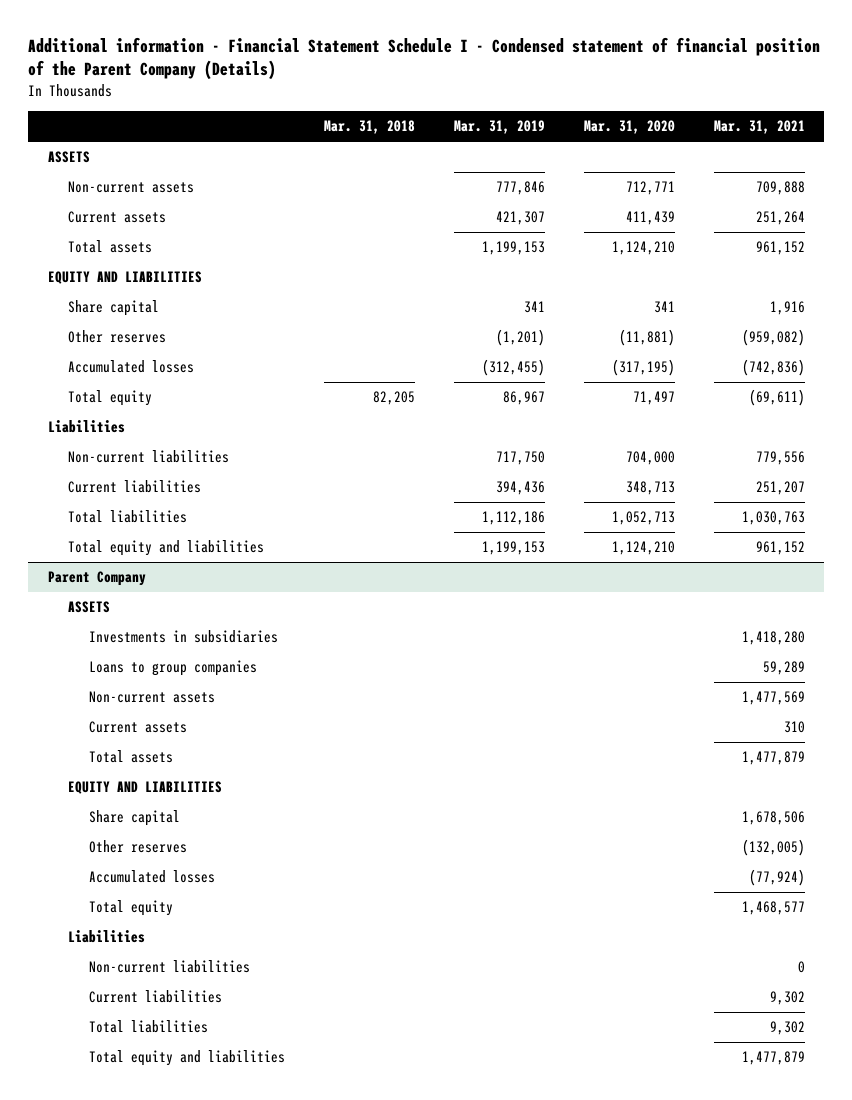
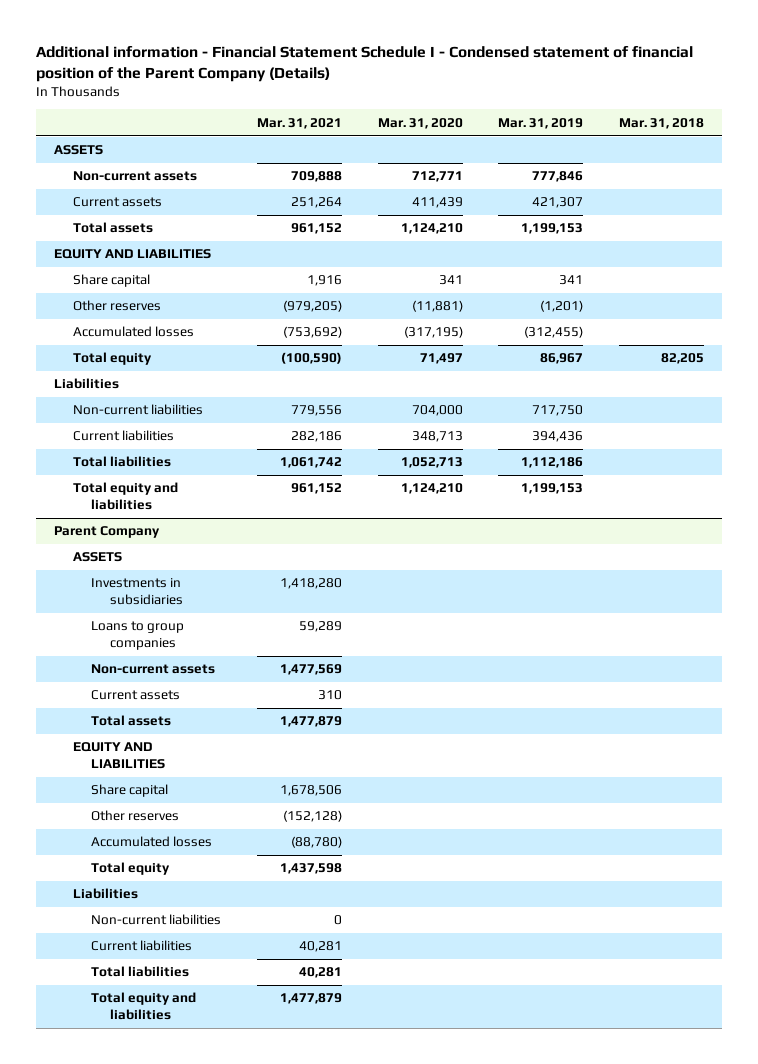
- | Mar. 31, 2018 | Mar. 31, 2019 | Mar. 31, 2020 | Mar. 31, 2021
+ | Mar. 31, 2021 | Mar. 31, 2020 | Mar. 31, 2019 | Mar. 31, 2018
- Other reserves | | (1,201) | (11,881) | (959,082)
- Accumulated losses | | (312,455) | (317,195) | (742,836)
- Total equity | 82,205 | 86,967 | 71,497 | (69,611)
+ Other reserves | (979,205) | (11,881) | (1,201) |
+ Accumulated losses | (753,692) | (317,195) | (312,455) |
+ Total equity | (100,590) | 71,497 | 86,967 | 82,205
- Current liabilities | | 394,436 | 348,713 | 251,207
- Total liabilities | | 1,112,186 | 1,052,713 | 1,030,763
+ Current liabilities | 282,186 | 348,713 | 394,436 |
+ Total liabilities | 1,061,742 | 1,052,713 | 1,112,186 |
@ Parent Company
- Other reserves | | | | (132,005)
- Accumulated losses | | | | (77,924)
- Total equity | | | | 1,468,577
+ Other reserves | (152,128) | | |
+ Accumulated losses | (88,780) | | |
+ Total equity | 1,437,598 | | |
- Current liabilities | | | | 9,302
- Total liabilities | | | | 9,302
+ Current liabilities | 40,281 | | |
+ Total liabilities | 40,281 | | |

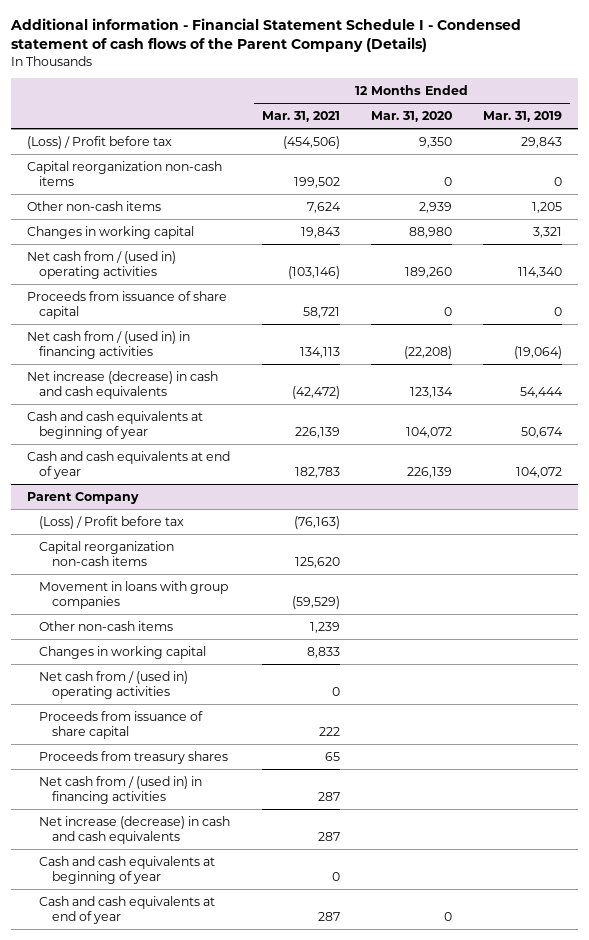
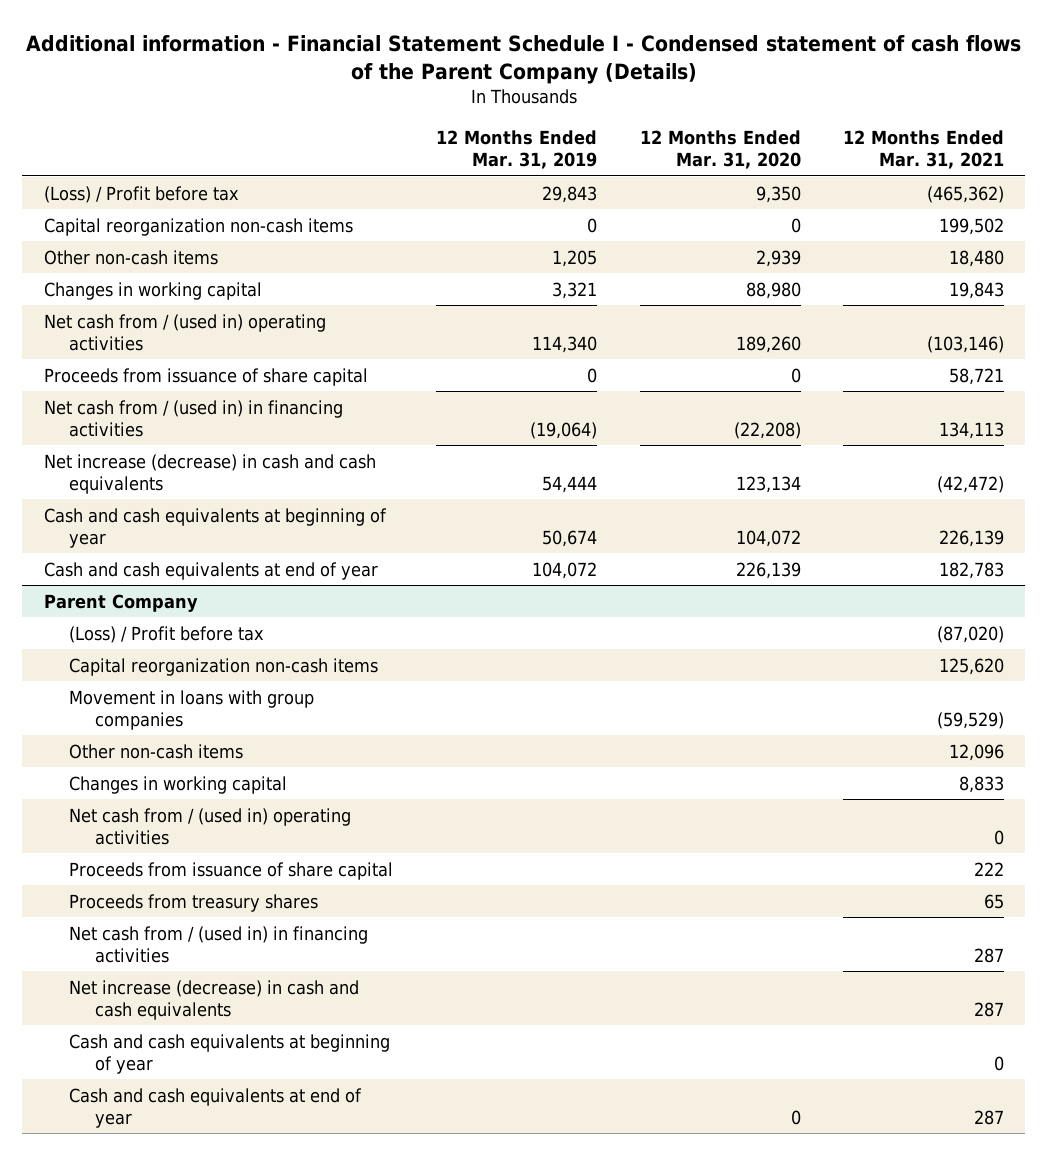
- | 12 Months Ended Mar. 31, 2021 | 12 Months Ended Mar. 31, 2020 | 12 Months Ended Mar. 31, 2019
+ | 12 Months Ended Mar. 31, 2019 | 12 Months Ended Mar. 31, 2020 | 12 Months Ended Mar. 31, 2021
- (Loss) / Profit before tax | (454,506) | 9,350 | 29,843
+ (Loss) / Profit before tax | 29,843 | 9,350 | (465,362)
- Other non-cash items | 7,624 | 2,939 | 1,205
+ Other non-cash items | 1,205 | 2,939 | 18,480
@ Parent Company
- (Loss) / Profit before tax | (76,163) | |
+ (Loss) / Profit before tax | | | (87,020)
- Other non-cash items | 1,239 | |
+ Other non-cash items | | | 12,096

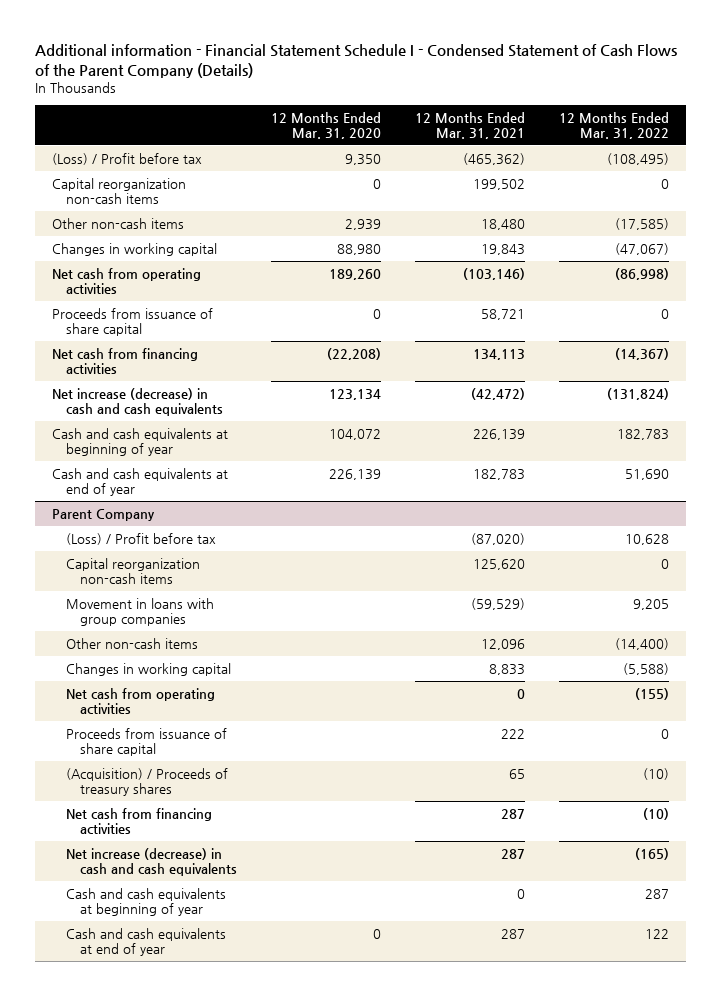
- Additional information - Financial Statement Schedule I - Condensed statement of cash flows of the Parent Company (Details)
+ Additional information - Financial Statement Schedule I - Condensed Statement of Cash Flows of the Parent Company (Details)
- | 12 Months Ended Mar. 31, 2019 | 12 Months Ended Mar. 31, 2020 | 12 Months Ended Mar. 31, 2021
+ | 12 Months Ended Mar. 31, 2020 | 12 Months Ended Mar. 31, 2021 | 12 Months Ended Mar. 31, 2022
- Net cash from / (used in) operating activities | 114,340 | 189,260 | (103,146)
+ Net cash from operating activities | 189,260 | (103,146) | (86,998)
- Net cash from / (used in) in financing activities | (19,064) | (22,208) | 134,113
+ Net cash from financing activities | (22,208) | 134,113 | (14,367)
@ Parent Company
- Net cash from / (used in) operating activities | | | 0
+ Net cash from operating activities | | 0 | (155)
- Proceeds from treasury shares | | | 65
- Net cash from / (used in) in financing activities | | | 287
+ (Acquisition) / Proceeds of treasury shares | | 65 | (10)
+ Net cash from financing activities | | 287 | (10)

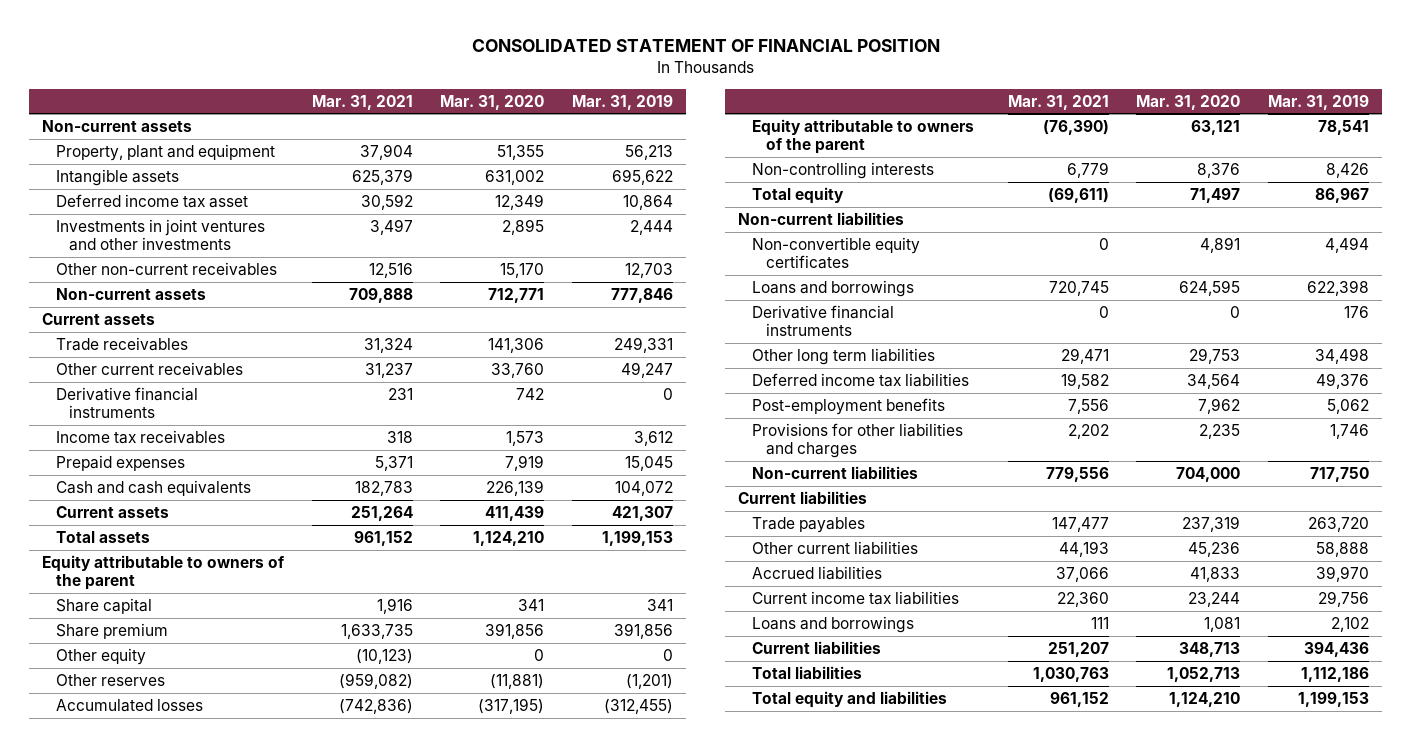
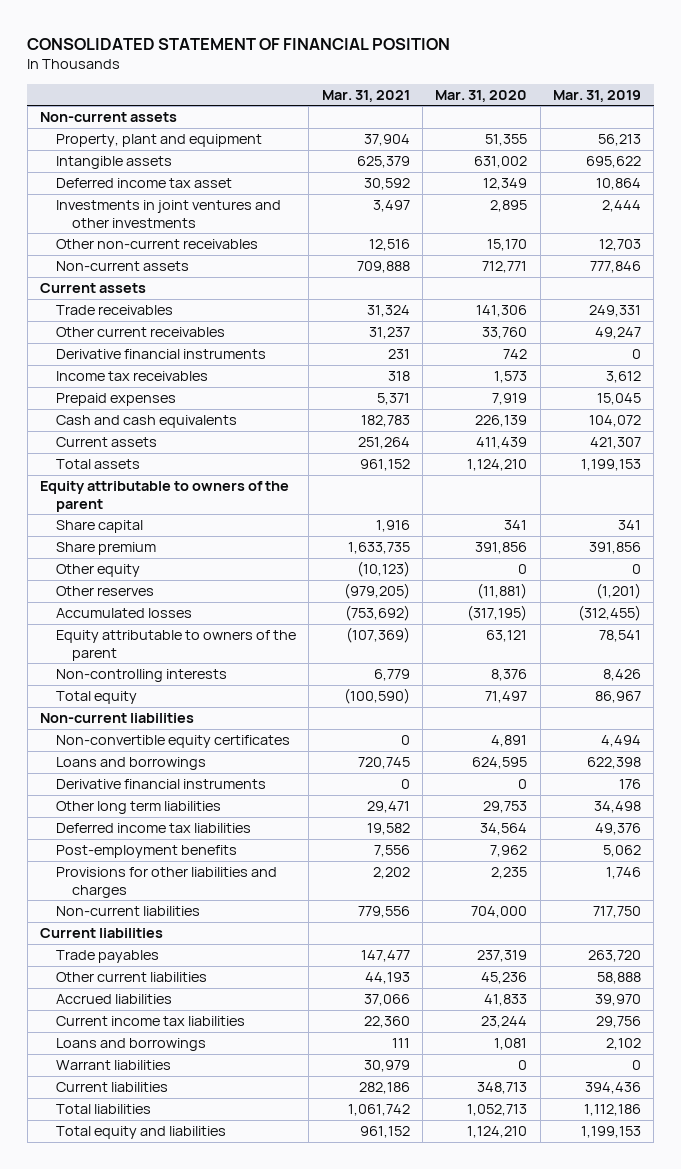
- Other reserves | (959,082) | (11,881) | (1,201)
- Accumulated losses | (742,836) | (317,195) | (312,455)
- Equity attributable to owners of the parent | (76,390) | 63,121 | 78,541
+ Other reserves | (979,205) | (11,881) | (1,201)
+ Accumulated losses | (753,692) | (317,195) | (312,455)
+ Equity attributable to owners of the parent | (107,369) | 63,121 | 78,541
- Total equity | (69,611) | 71,497 | 86,967
+ Total equity | (100,590) | 71,497 | 86,967
- Current liabilities | 251,207 | 348,713 | 394,436
- Total liabilities | 1,030,763 | 1,052,713 | 1,112,186
+ Warrant liabilities | 30,979 | 0 | 0
+ Current liabilities | 282,186 | 348,713 | 394,436
+ Total liabilities | 1,061,742 | 1,052,713 | 1,112,186

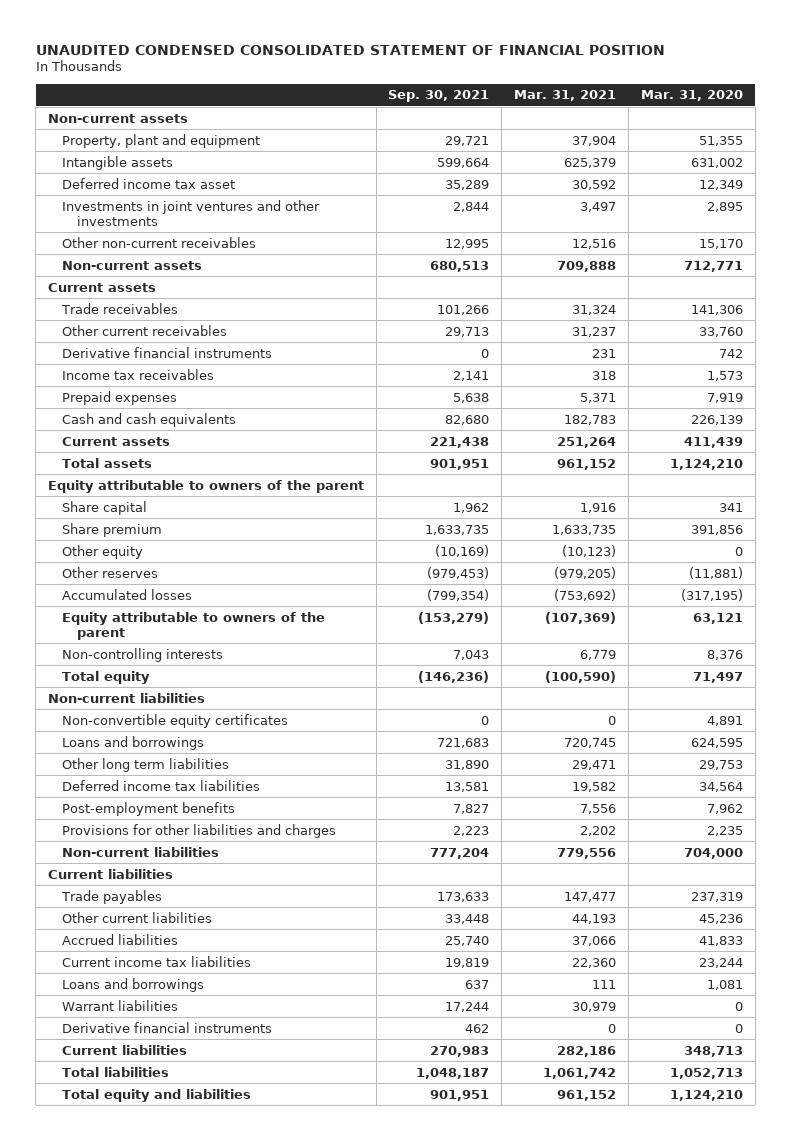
- CONSOLIDATED STATEMENT OF FINANCIAL POSITION
+ UNAUDITED CONDENSED CONSOLIDATED STATEMENT OF FINANCIAL POSITION
- | Mar. 31, 2021 | Mar. 31, 2020 | Mar. 31, 2019
+ | Sep. 30, 2021 | Mar. 31, 2021 | Mar. 31, 2020
moved down: Derivative financial instruments | 462 | 0 | 0

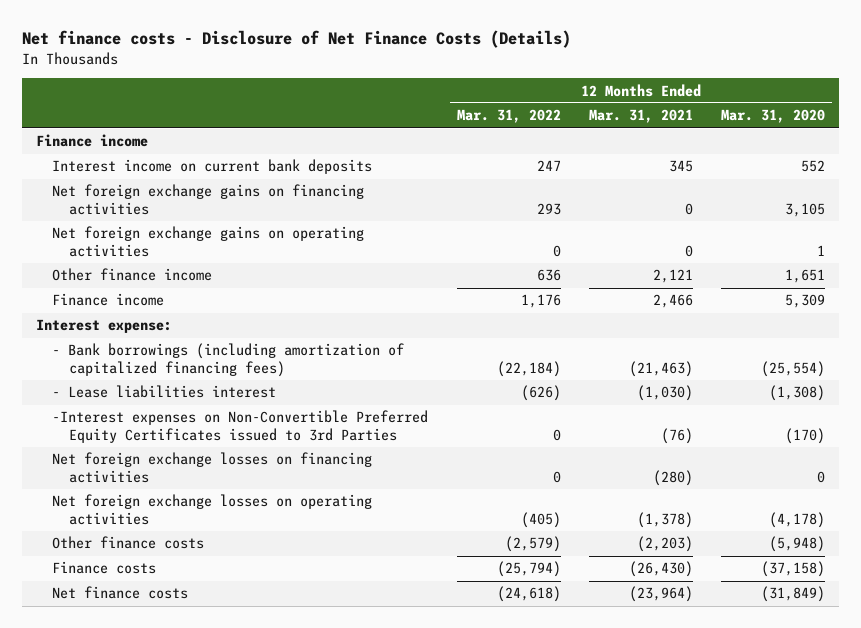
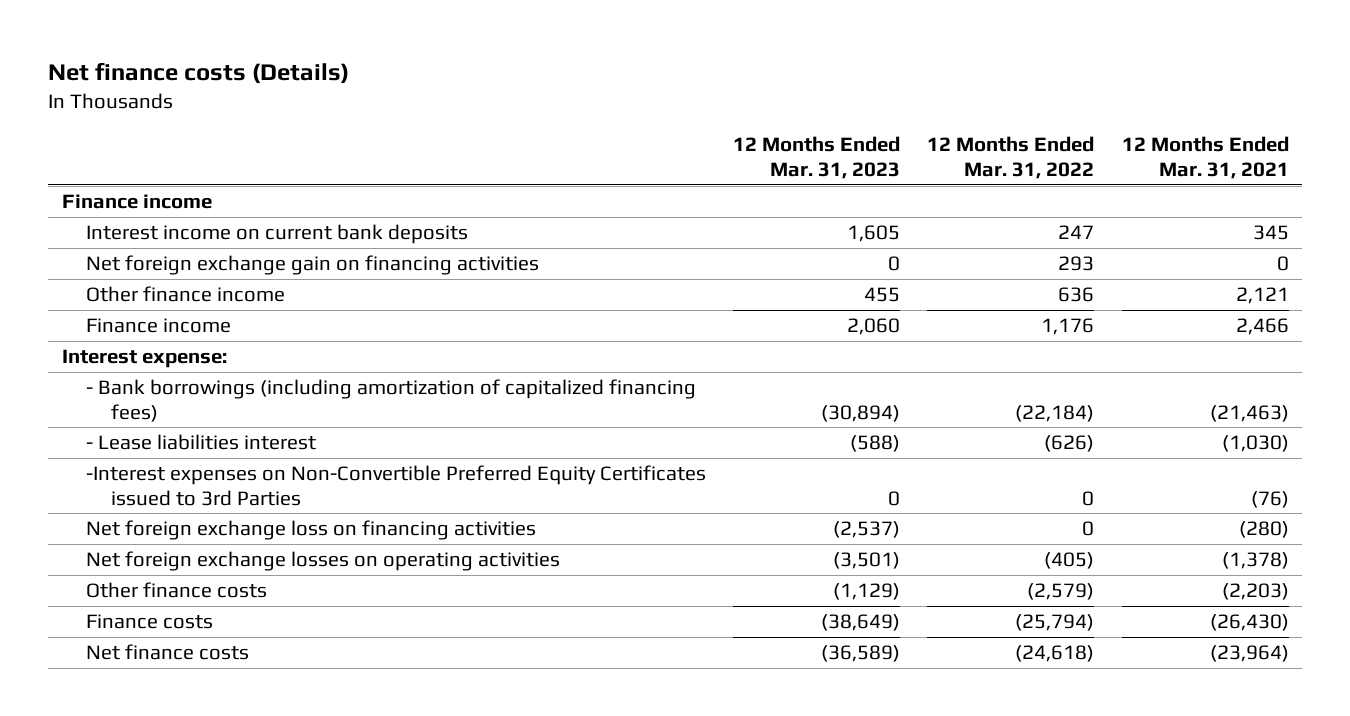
- Net finance costs - Disclosure of Net Finance Costs (Details)
+ Net finance costs (Details)
- | 12 Months Ended Mar. 31, 2022 | 12 Months Ended Mar. 31, 2021 | 12 Months Ended Mar. 31, 2020
+ | 12 Months Ended Mar. 31, 2023 | 12 Months Ended Mar. 31, 2022 | 12 Months Ended Mar. 31, 2021
- Net foreign exchange gains on financing activities | 293 | 0 | 3,105
- Net foreign exchange gains on operating activities | 0 | 0 | 1
+ Net foreign exchange gain on financing activities | 0 | 293 | 0
- Net foreign exchange losses on financing activities | 0 | (280) | 0
+ Net foreign exchange loss on financing activities | (2,537) | 0 | (280)

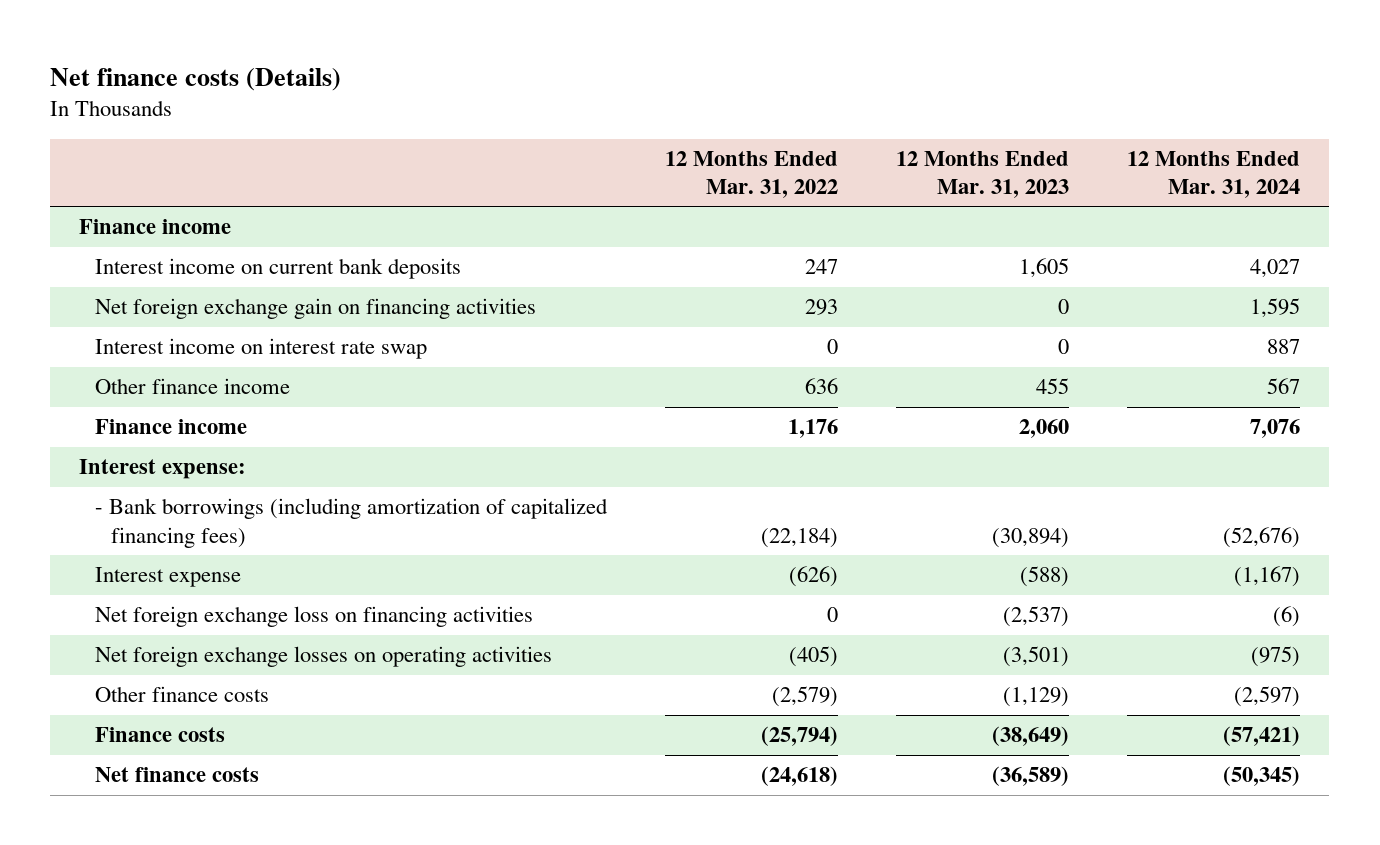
- | 12 Months Ended Mar. 31, 2023 | 12 Months Ended Mar. 31, 2022 | 12 Months Ended Mar. 31, 2021
+ | 12 Months Ended Mar. 31, 2022 | 12 Months Ended Mar. 31, 2023 | 12 Months Ended Mar. 31, 2024
+ Interest income on interest rate swap | 0 | 0 | 887
- - Lease liabilities interest | (588) | (626) | (1,030)
- -Interest expenses on Non-Convertible Preferred Equity Certificates issued to 3rd Parties | 0 | 0 | (76)
+ Interest expense | (626) | (588) | (1,167)

